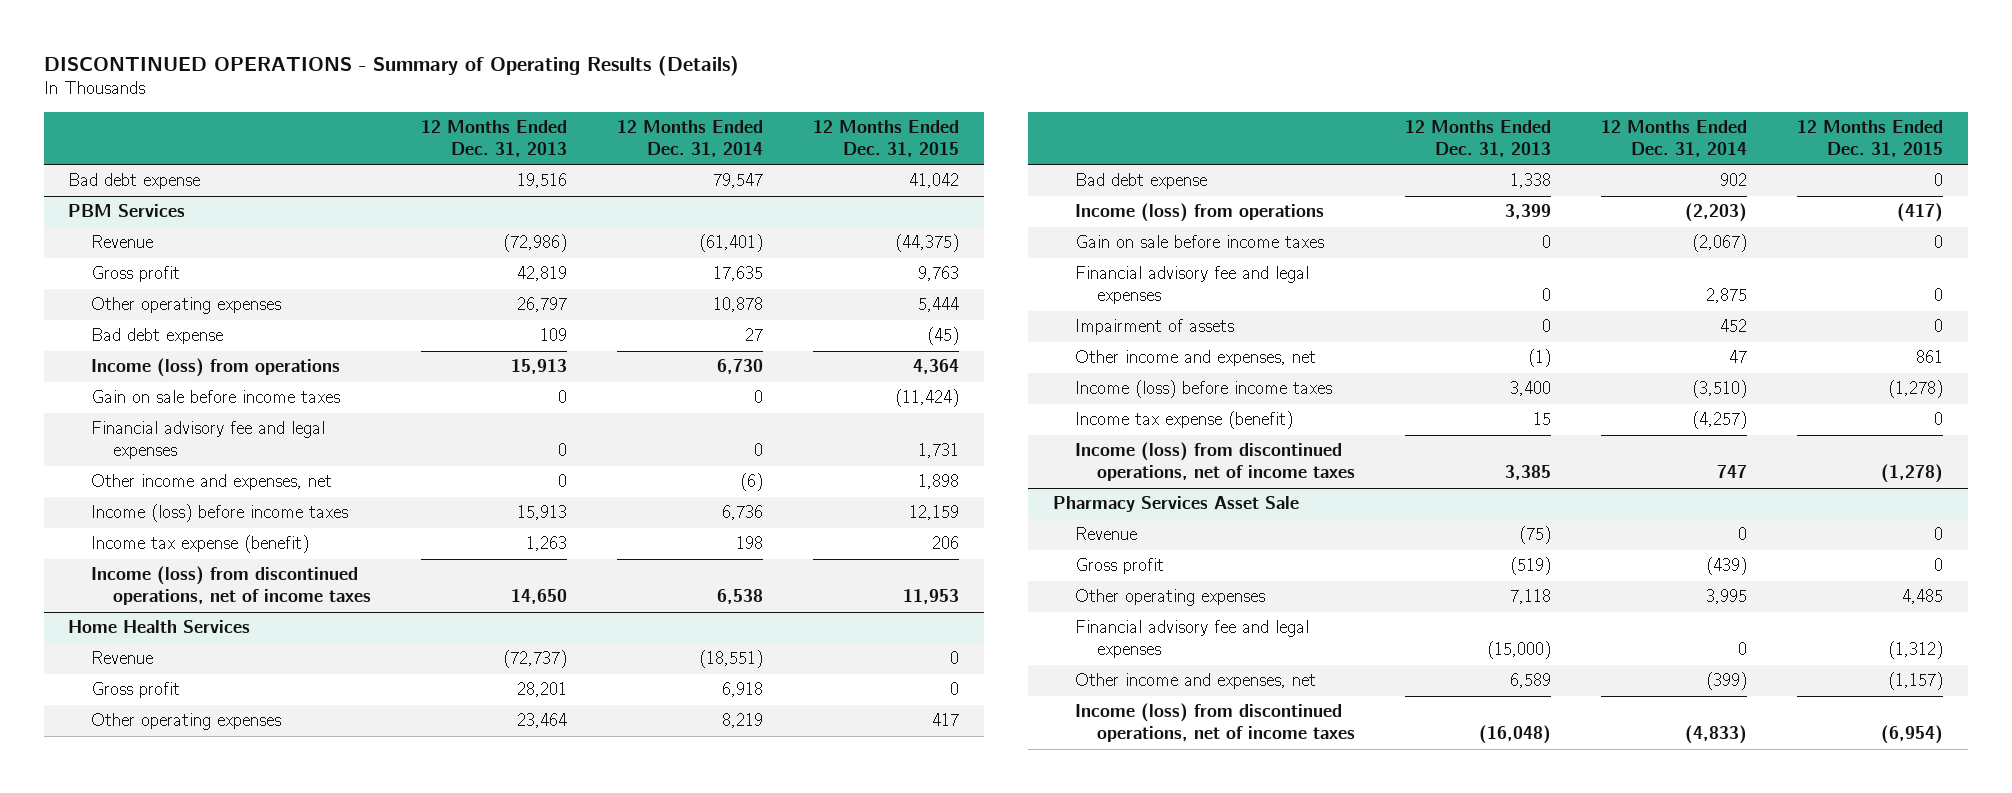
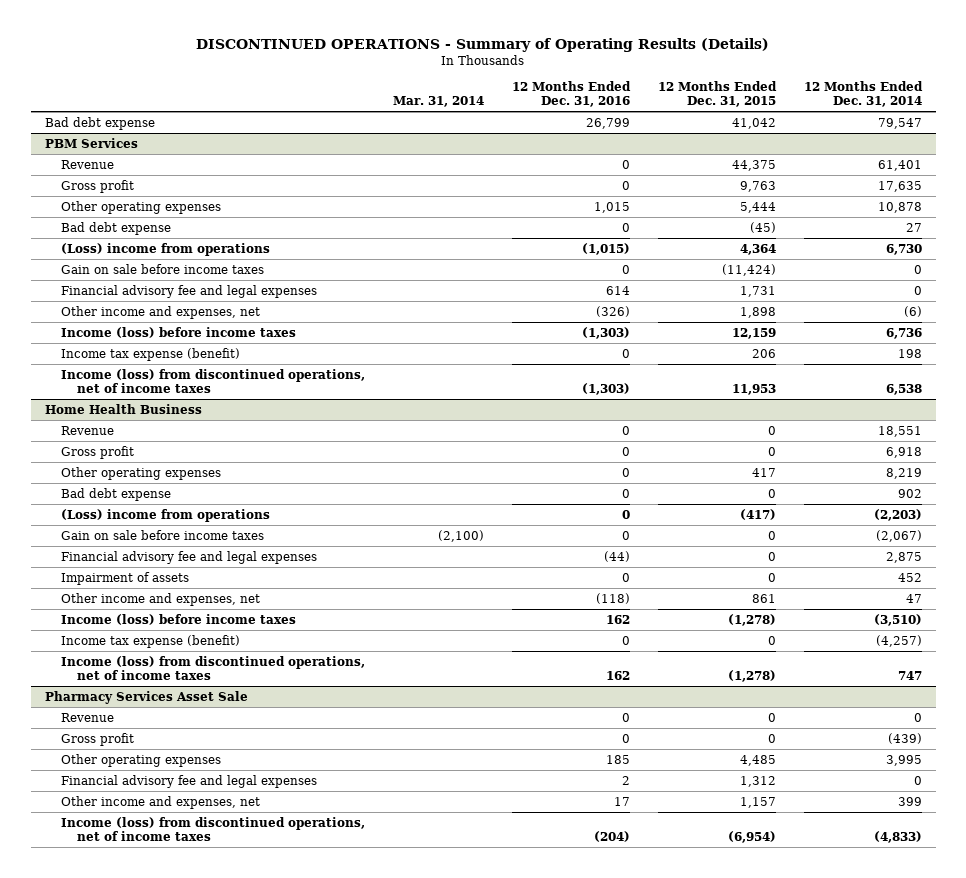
- | 12 Months Ended Dec. 31, 2013 | 12 Months Ended Dec. 31, 2014 | 12 Months Ended Dec. 31, 2015
+ | Mar. 31, 2014 | 12 Months Ended Dec. 31, 2016 | 12 Months Ended Dec. 31, 2015 | 12 Months Ended Dec. 31, 2014
@ PBM Services
- Revenue | (72,986) | (61,401) | (44,375)
+ Revenue | | 0 | 44,375 | 61,401
- Income (loss) from operations | 15,913 | 6,730 | 4,364
+ (Loss) income from operations | | (1,015) | 4,364 | 6,730
- Home Health Services
- Revenue | (72,737) | (18,551) | 0
+ Home Health Business
+ Revenue | | 0 | 0 | 18,551
- Income (loss) from operations | 3,399 | (2,203) | (417)
+ (Loss) income from operations | | 0 | (417) | (2,203)
@ Pharmacy Services Asset Sale
- Financial advisory fee and legal expenses | (15,000) | 0 | (1,312)
- Other income and expenses, net | 6,589 | (399) | (1,157)
+ Financial advisory fee and legal expenses | | 2 | 1,312 | 0
+ Other income and expenses, net | | 17 | 1,157 | 399

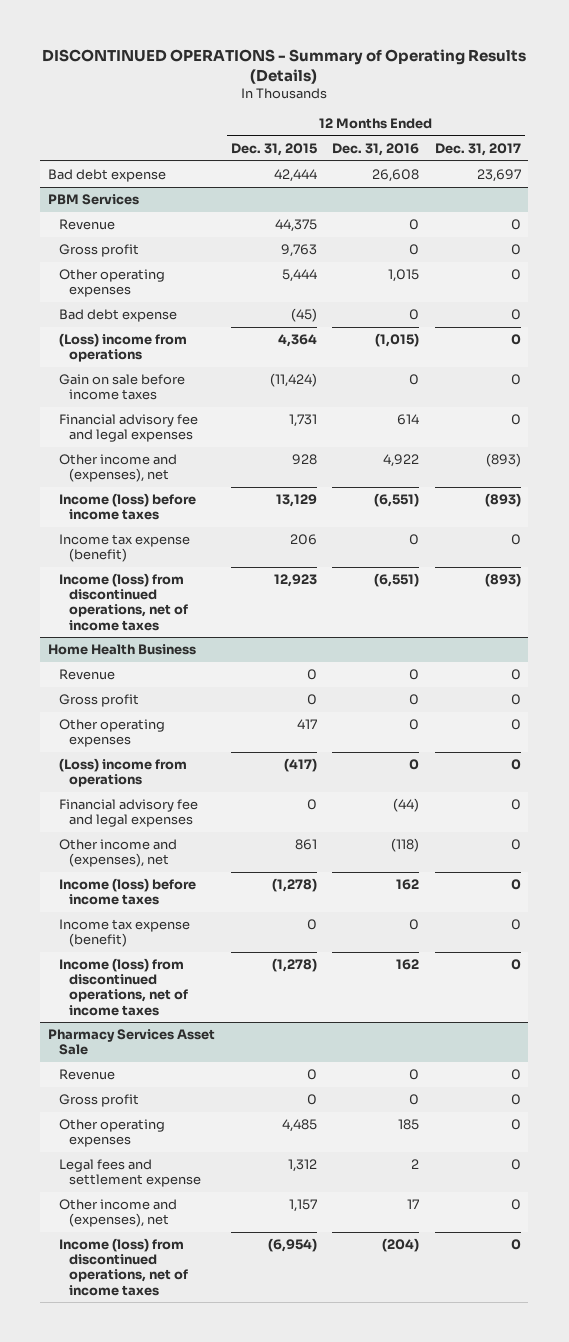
- | Mar. 31, 2014 | 12 Months Ended Dec. 31, 2016 | 12 Months Ended Dec. 31, 2015 | 12 Months Ended Dec. 31, 2014
+ | 12 Months Ended Dec. 31, 2015 | 12 Months Ended Dec. 31, 2016 | 12 Months Ended Dec. 31, 2017
- Bad debt expense | | 26,799 | 41,042 | 79,547
+ Bad debt expense | 42,444 | 26,608 | 23,697
@ PBM Services
- Other income and expenses, net | | (326) | 1,898 | (6)
- Income (loss) before income taxes | | (1,303) | 12,159 | 6,736
+ Other income and (expenses), net | 928 | 4,922 | (893)
+ Income (loss) before income taxes | 13,129 | (6,551) | (893)
- Income (loss) from discontinued operations, net of income taxes | | (1,303) | 11,953 | 6,538
+ Income (loss) from discontinued operations, net of income taxes | 12,923 | (6,551) | (893)
@ Home Health Business
- Bad debt expense | | 0 | 0 | 902
- Gain on sale before income taxes | (2,100) | 0 | 0 | (2,067)
- Impairment of assets | | 0 | 0 | 452
- Other income and expenses, net | | (118) | 861 | 47
+ Other income and (expenses), net | 861 | (118) | 0
@ Pharmacy Services Asset Sale
- Financial advisory fee and legal expenses | | 2 | 1,312 | 0
- Other income and expenses, net | | 17 | 1,157 | 399
+ Legal fees and settlement expense | 1,312 | 2 | 0
+ Other income and (expenses), net | 1,157 | 17 | 0

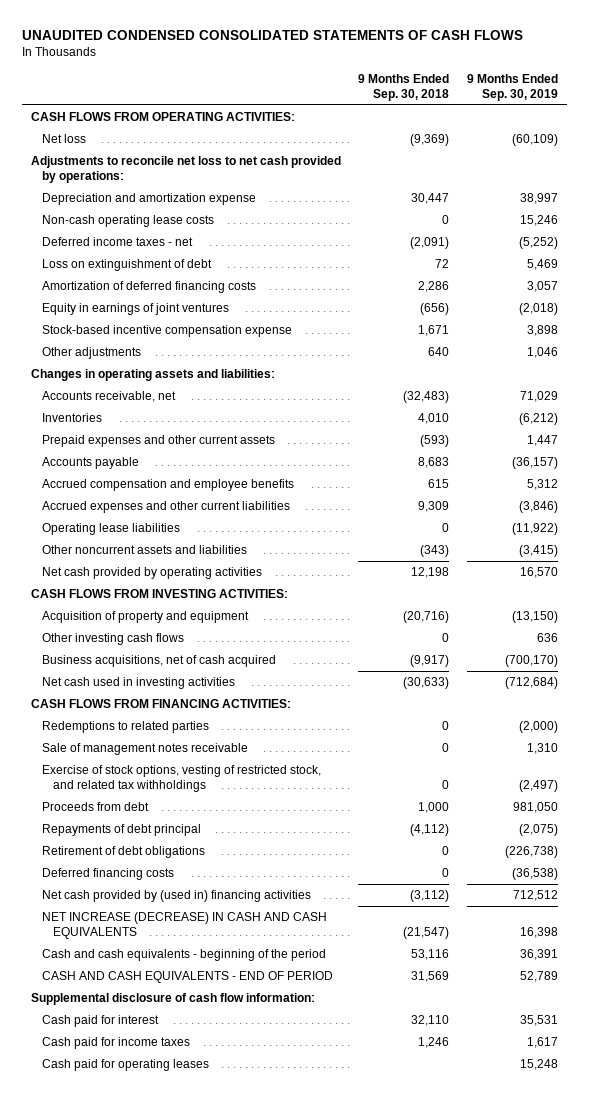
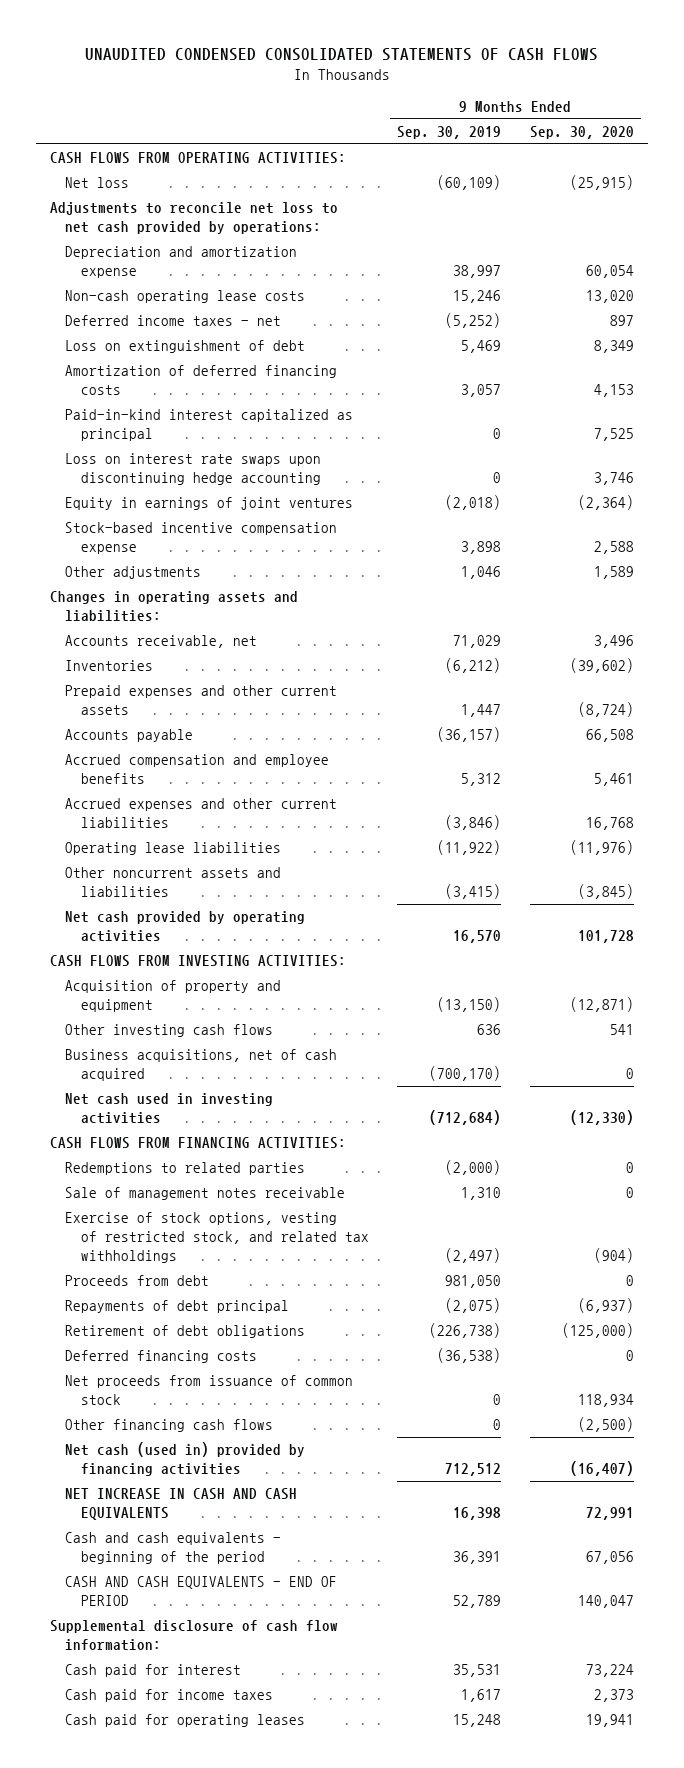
- | 9 Months Ended Sep. 30, 2018 | 9 Months Ended Sep. 30, 2019
+ | 9 Months Ended Sep. 30, 2019 | 9 Months Ended Sep. 30, 2020
+ Paid-in-kind interest capitalized as principal | 0 | 7,525
+ Loss on interest rate swaps upon discontinuing hedge accounting | 0 | 3,746
- Net cash provided by (used in) financing activities | (3,112) | 712,512
- NET INCREASE (DECREASE) IN CASH AND CASH EQUIVALENTS | (21,547) | 16,398
+ Net proceeds from issuance of common stock | 0 | 118,934
+ Other financing cash flows | 0 | (2,500)
+ Net cash (used in) provided by financing activities | 712,512 | (16,407)
+ NET INCREASE IN CASH AND CASH EQUIVALENTS | 16,398 | 72,991

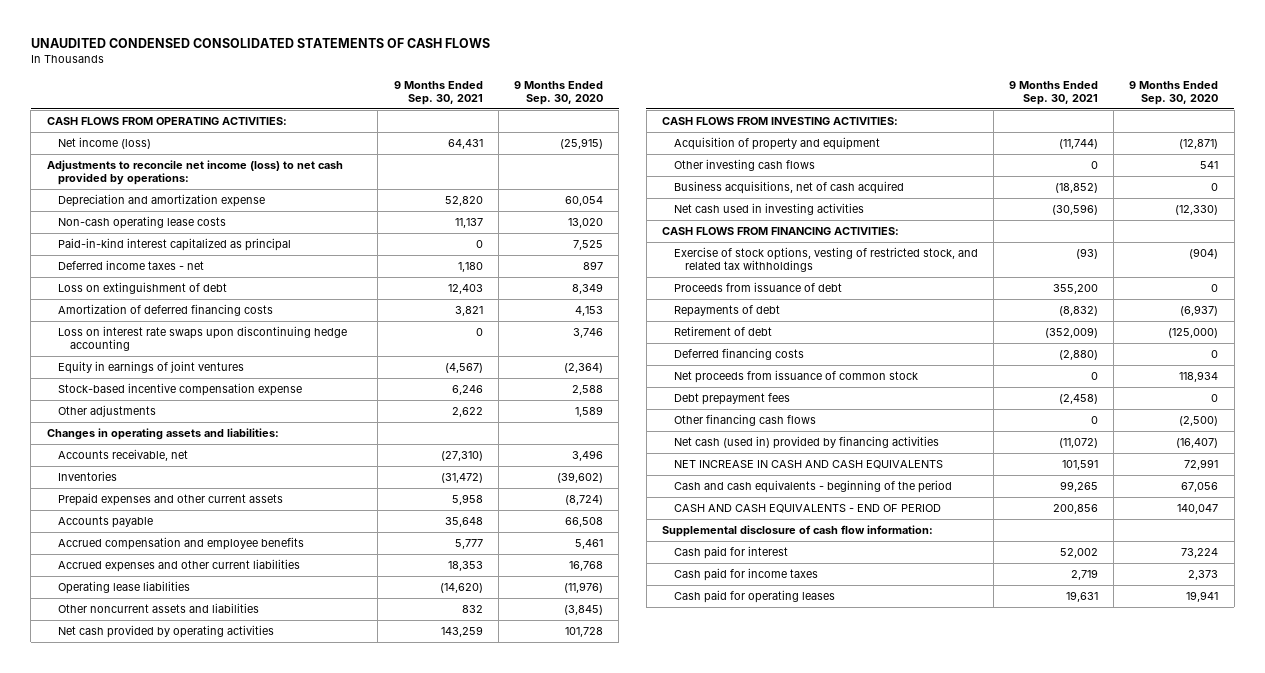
- | 9 Months Ended Sep. 30, 2019 | 9 Months Ended Sep. 30, 2020
+ | 9 Months Ended Sep. 30, 2021 | 9 Months Ended Sep. 30, 2020
- Net loss | (60,109) | (25,915)
- Adjustments to reconcile net loss to net cash provided by operations:
+ Net income (loss) | 64,431 | (25,915)
+ Adjustments to reconcile net income (loss) to net cash provided by operations:
moved up: Paid-in-kind interest capitalized as principal | 0 | 7,525
- Redemptions to related parties | (2,000) | 0
- Sale of management notes receivable | 1,310 | 0
- Proceeds from debt | 981,050 | 0
- Repayments of debt principal | (2,075) | (6,937)
- Retirement of debt obligations | (226,738) | (125,000)
+ Proceeds from issuance of debt | 355,200 | 0
+ Repayments of debt | (8,832) | (6,937)
+ Retirement of debt | (352,009) | (125,000)
+ Debt prepayment fees | (2,458) | 0

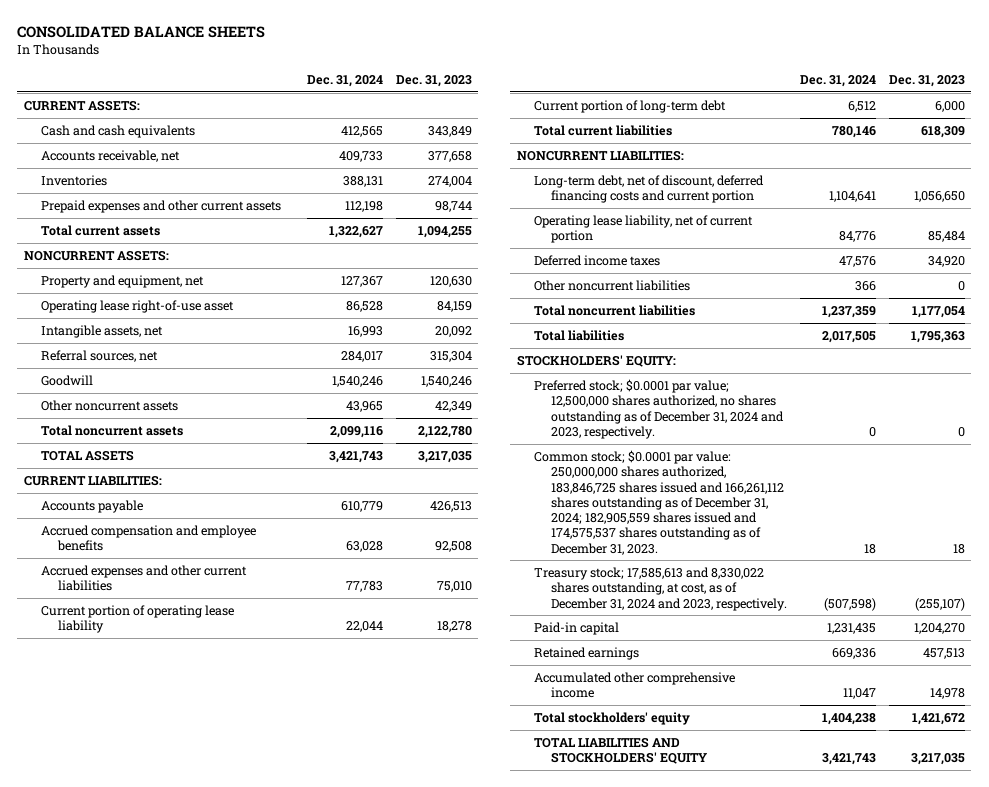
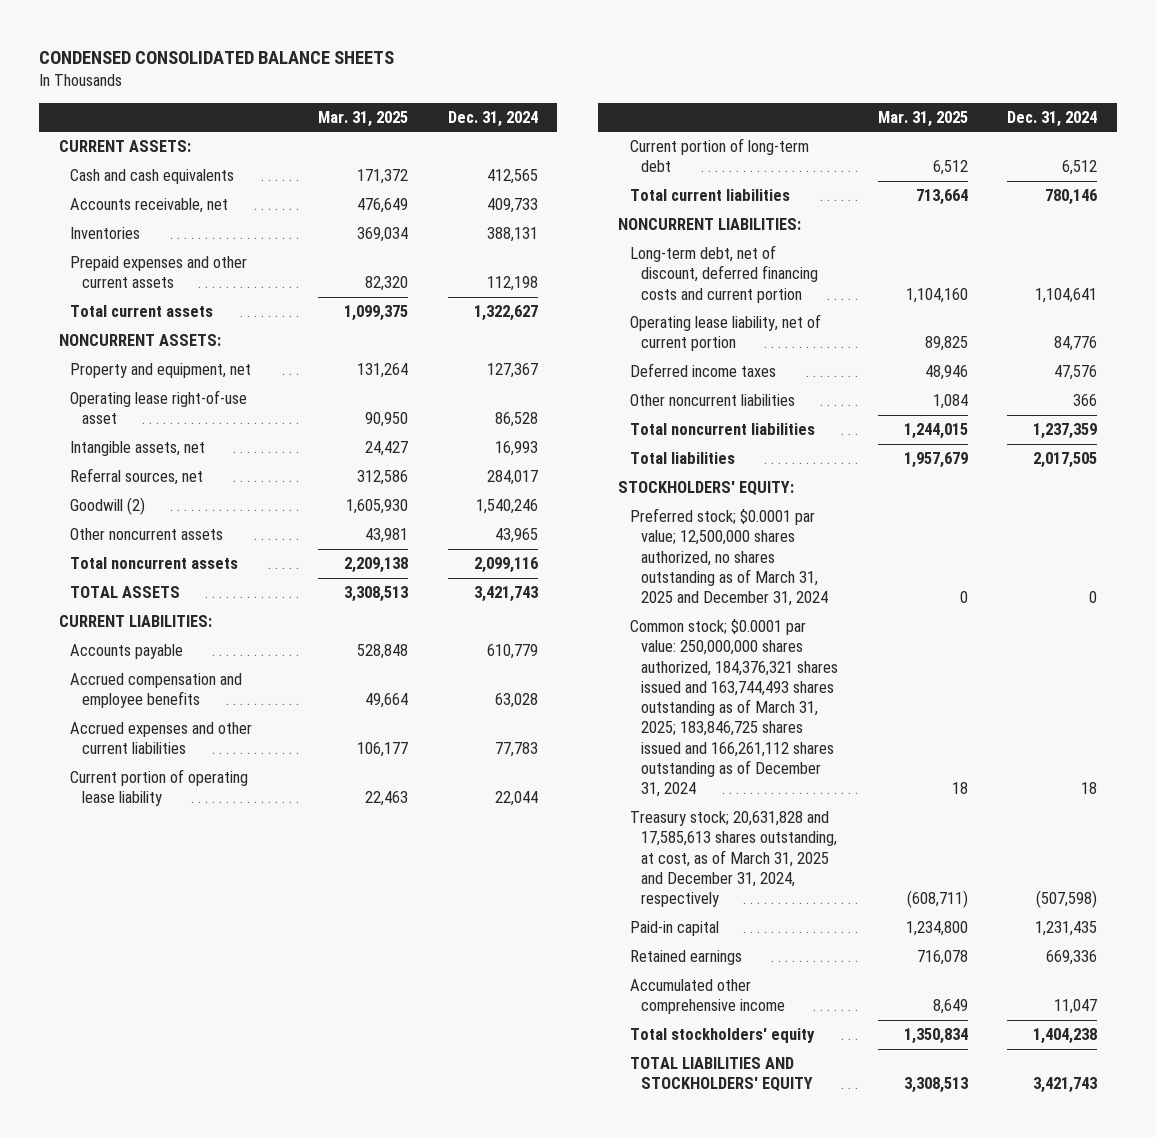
- CONSOLIDATED BALANCE SHEETS
+ CONDENSED CONSOLIDATED BALANCE SHEETS
- | Dec. 31, 2024 | Dec. 31, 2023
+ | Mar. 31, 2025 | Dec. 31, 2024
- Goodwill | 1,540,246 | 1,540,246
+ Goodwill (2) | 1,605,930 | 1,540,246
- Preferred stock; $0.0001 par value; 12,500,000 shares authorized, no shares outstanding as of December 31, 2024 and 2023, respectively. | 0 | 0
- Common stock; $0.0001 par value: 250,000,000 shares authorized, 183,846,725 shares issued and 166,261,112 shares outstanding as of December 31, 2024; 182,905,559 shares issued and 174,575,537 shares outstanding as of December 31, 2023. | 18 | 18
- Treasury stock; 17,585,613 and 8,330,022 shares outstanding, at cost, as of December 31, 2024 and 2023, respectively. | (507,598) | (255,107)
+ Preferred stock; $0.0001 par value; 12,500,000 shares authorized, no shares outstanding as of March 31, 2025 and December 31, 2024 | 0 | 0
+ Common stock; $0.0001 par value: 250,000,000 shares authorized, 184,376,321 shares issued and 163,744,493 shares outstanding as of March 31, 2025; 183,846,725 shares issued and 166,261,112 shares outstanding as of December 31, 2024 | 18 | 18
+ Treasury stock; 20,631,828 and 17,585,613 shares outstanding, at cost, as of March 31, 2025 and December 31, 2024, respectively | (608,711) | (507,598)

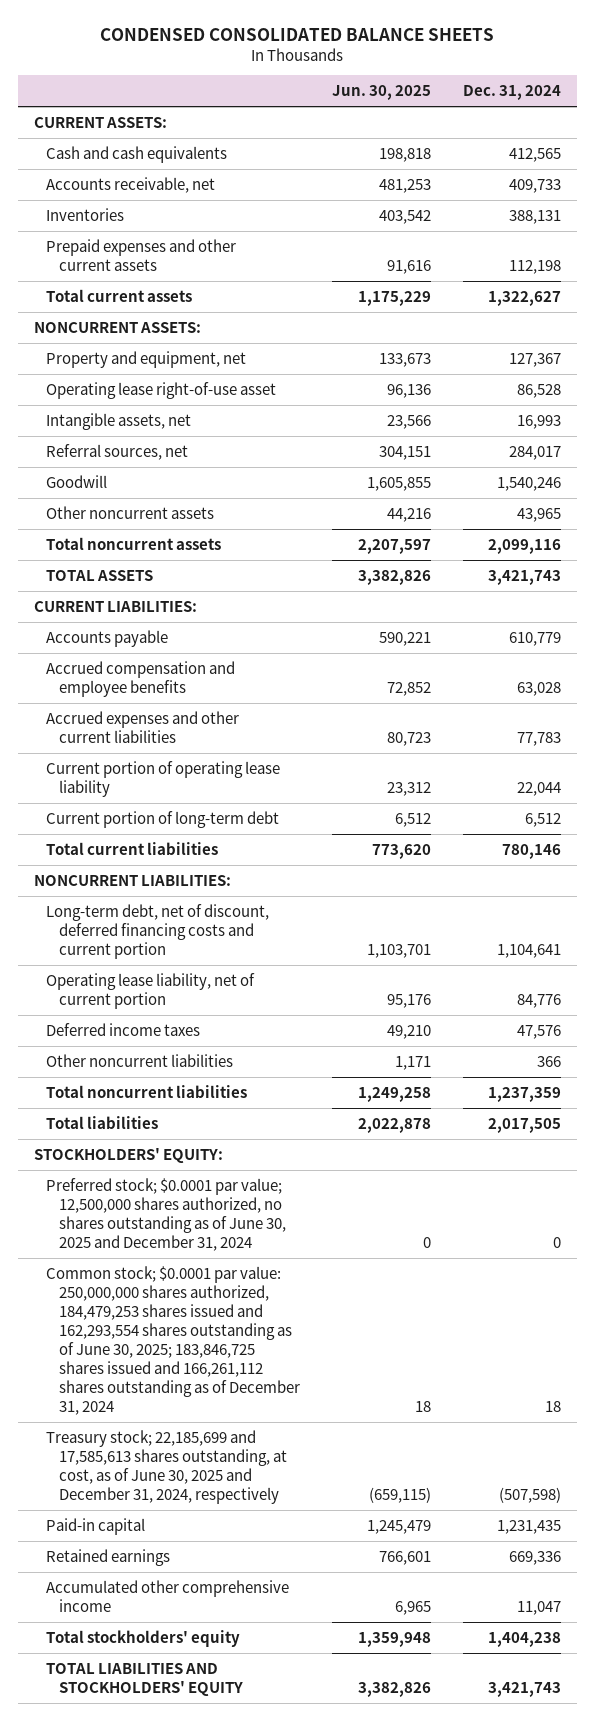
- | Mar. 31, 2025 | Dec. 31, 2024
+ | Jun. 30, 2025 | Dec. 31, 2024
- Goodwill (2) | 1,605,930 | 1,540,246
+ Goodwill | 1,605,855 | 1,540,246
- Preferred stock; $0.0001 par value; 12,500,000 shares authorized, no shares outstanding as of March 31, 2025 and December 31, 2024 | 0 | 0
- Common stock; $0.0001 par value: 250,000,000 shares authorized, 184,376,321 shares issued and 163,744,493 shares outstanding as of March 31, 2025; 183,846,725 shares issued and 166,261,112 shares outstanding as of December 31, 2024 | 18 | 18
- Treasury stock; 20,631,828 and 17,585,613 shares outstanding, at cost, as of March 31, 2025 and December 31, 2024, respectively | (608,711) | (507,598)
+ Preferred stock; $0.0001 par value; 12,500,000 shares authorized, no shares outstanding as of June 30, 2025 and December 31, 2024 | 0 | 0
+ Common stock; $0.0001 par value: 250,000,000 shares authorized, 184,479,253 shares issued and 162,293,554 shares outstanding as of June 30, 2025; 183,846,725 shares issued and 166,261,112 shares outstanding as of December 31, 2024 | 18 | 18
+ Treasury stock; 22,185,699 and 17,585,613 shares outstanding, at cost, as of June 30, 2025 and December 31, 2024, respectively | (659,115) | (507,598)

